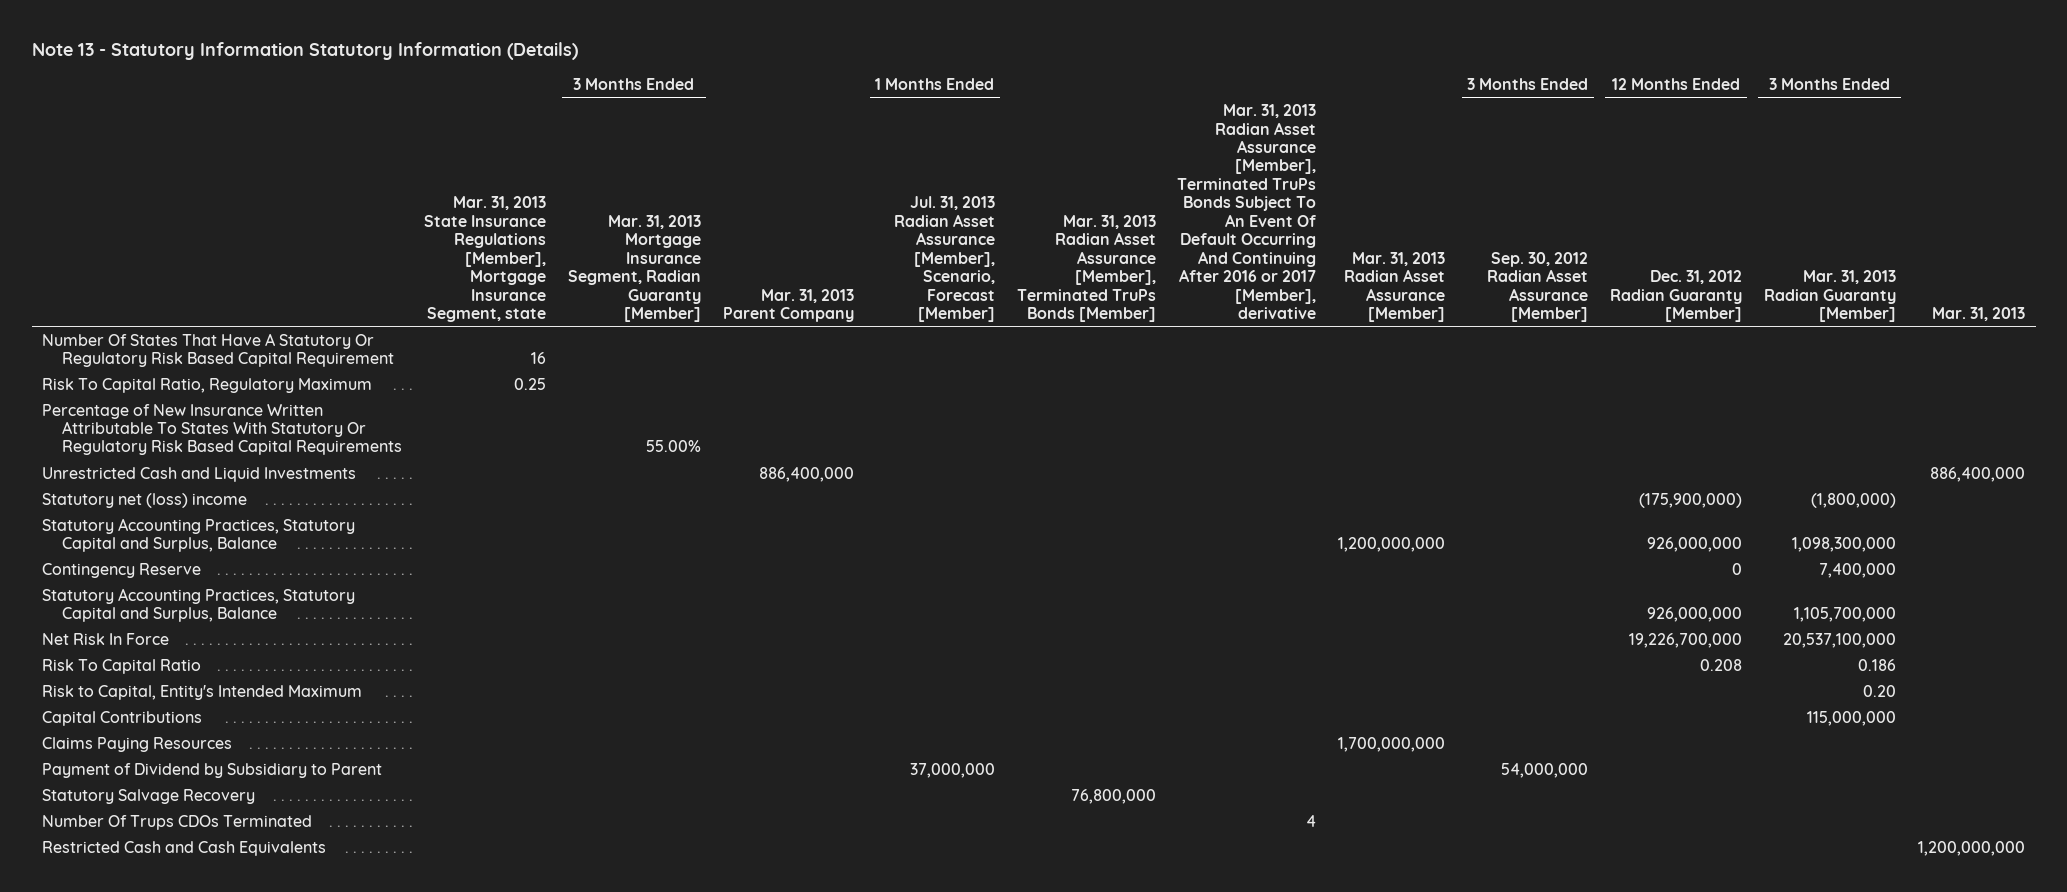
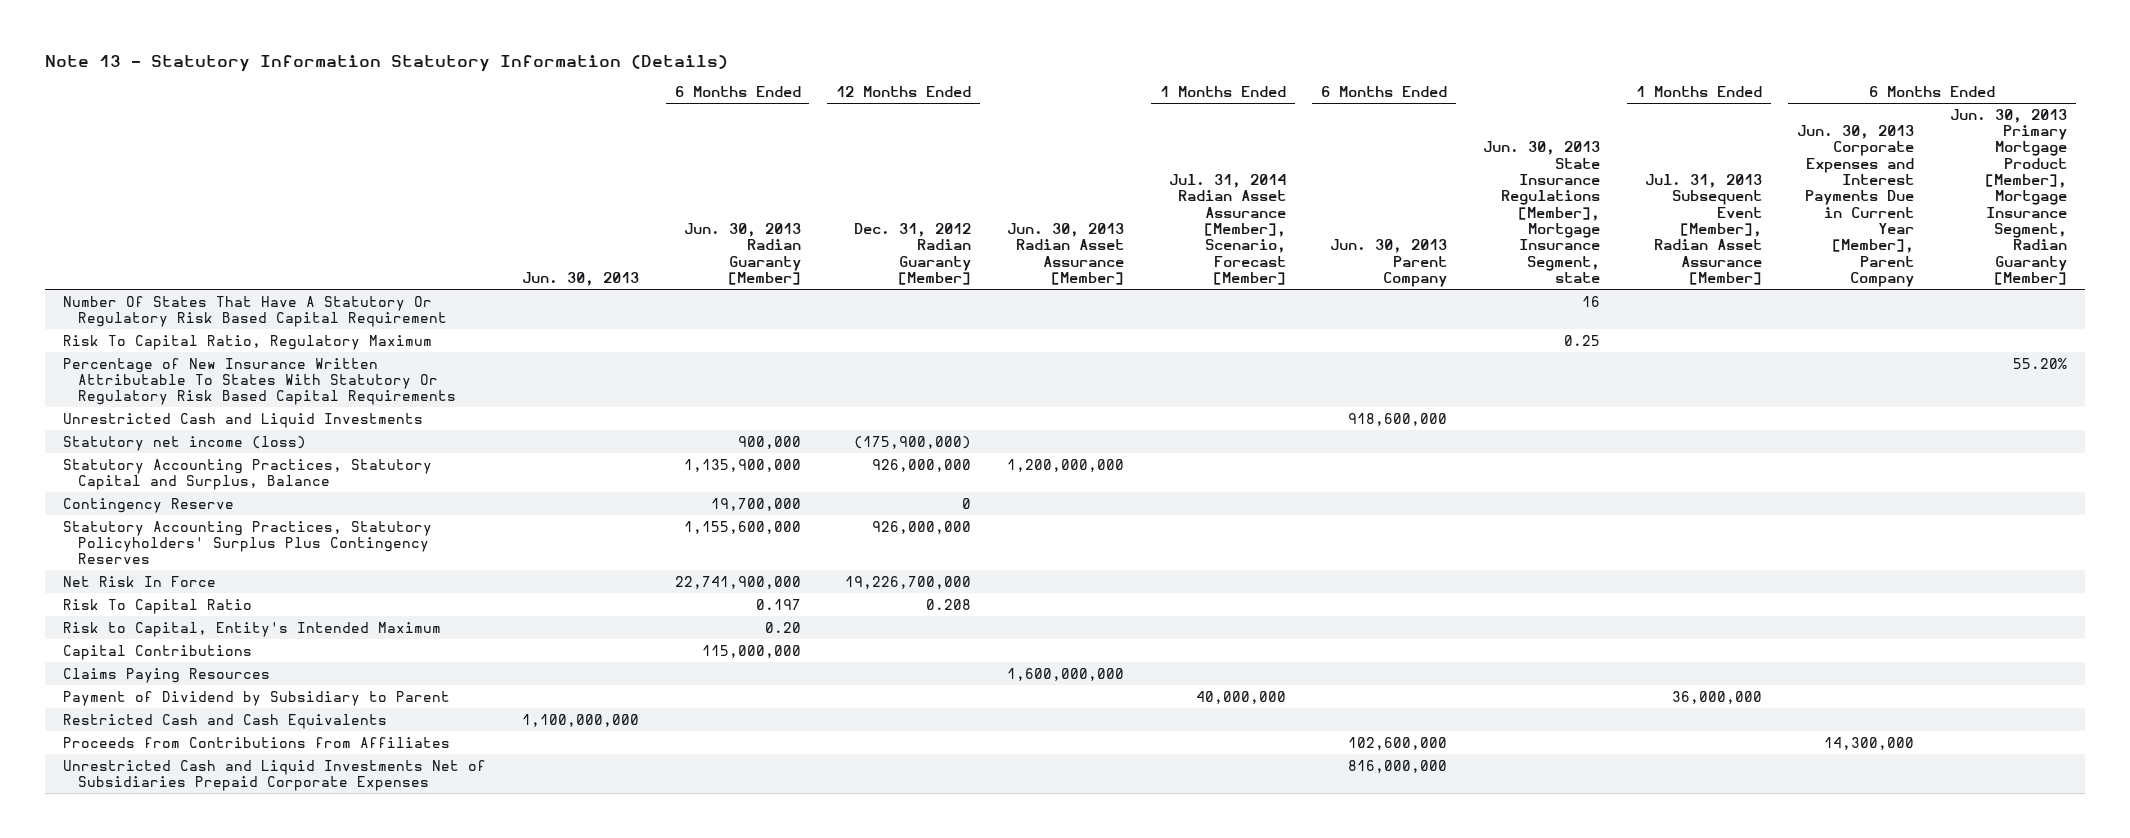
- | Mar. 31, 2013 State Insurance Regulations [Member], Mortgage Insurance Segment, state | 3 Months Ended Mar. 31, 2013 Mortgage Insurance Segment, Radian Guaranty [Member] | Mar. 31, 2013 Parent Company | 1 Months Ended Jul. 31, 2013 Radian Asset Assurance [Member], Scenario, Forecast [Member] | Mar. 31, 2013 Radian Asset Assurance [Member], Terminated TruPs Bonds [Member] | Mar. 31, 2013 Radian Asset Assurance [Member], Terminated TruPs Bonds Subject To An Event Of Default Occurring And Continuing After 2016 or 2017 [Member], derivative | Mar. 31, 2013 Radian Asset Assurance [Member] | 3 Months Ended Sep. 30, 2012 Radian Asset Assurance [Member] | 12 Months Ended Dec. 31, 2012 Radian Guaranty [Member] | 3 Months Ended Mar. 31, 2013 Radian Guaranty [Member] | Mar. 31, 2013
+ | Jun. 30, 2013 | 6 Months Ended Jun. 30, 2013 Radian Guaranty [Member] | 12 Months Ended Dec. 31, 2012 Radian Guaranty [Member] | Jun. 30, 2013 Radian Asset Assurance [Member] | 1 Months Ended Jul. 31, 2014 Radian Asset Assurance [Member], Scenario, Forecast [Member] | 6 Months Ended Jun. 30, 2013 Parent Company | Jun. 30, 2013 State Insurance Regulations [Member], Mortgage Insurance Segment, state | 1 Months Ended Jul. 31, 2013 Subsequent Event [Member], Radian Asset Assurance [Member] | 6 Months Ended Jun. 30, 2013 Corporate Expenses and Interest Payments Due in Current Year [Member], Parent Company | 6 Months Ended Jun. 30, 2013 Primary Mortgage Product [Member], Mortgage Insurance Segment, Radian Guaranty [Member]
- Statutory net (loss) income | | | | | | | | | (175,900,000) | (1,800,000) |
+ Statutory net income (loss) | | 900,000 | (175,900,000) | | | | | | |
- Statutory Accounting Practices, Statutory Capital and Surplus, Balance | | | | | | | | | 926,000,000 | 1,105,700,000 |
+ Statutory Accounting Practices, Statutory Policyholders' Surplus Plus Contingency Reserves | | 1,155,600,000 | 926,000,000 | | | | | | |
- Statutory Salvage Recovery | | | | | 76,800,000 | | | | | |
- Number Of Trups CDOs Terminated | | | | | | 4 | | | | |
+ Proceeds from Contributions from Affiliates | | | | | | 102,600,000 | | | 14,300,000 |
+ Unrestricted Cash and Liquid Investments Net of Subsidiaries Prepaid Corporate Expenses | | | | | | 816,000,000 | | | |

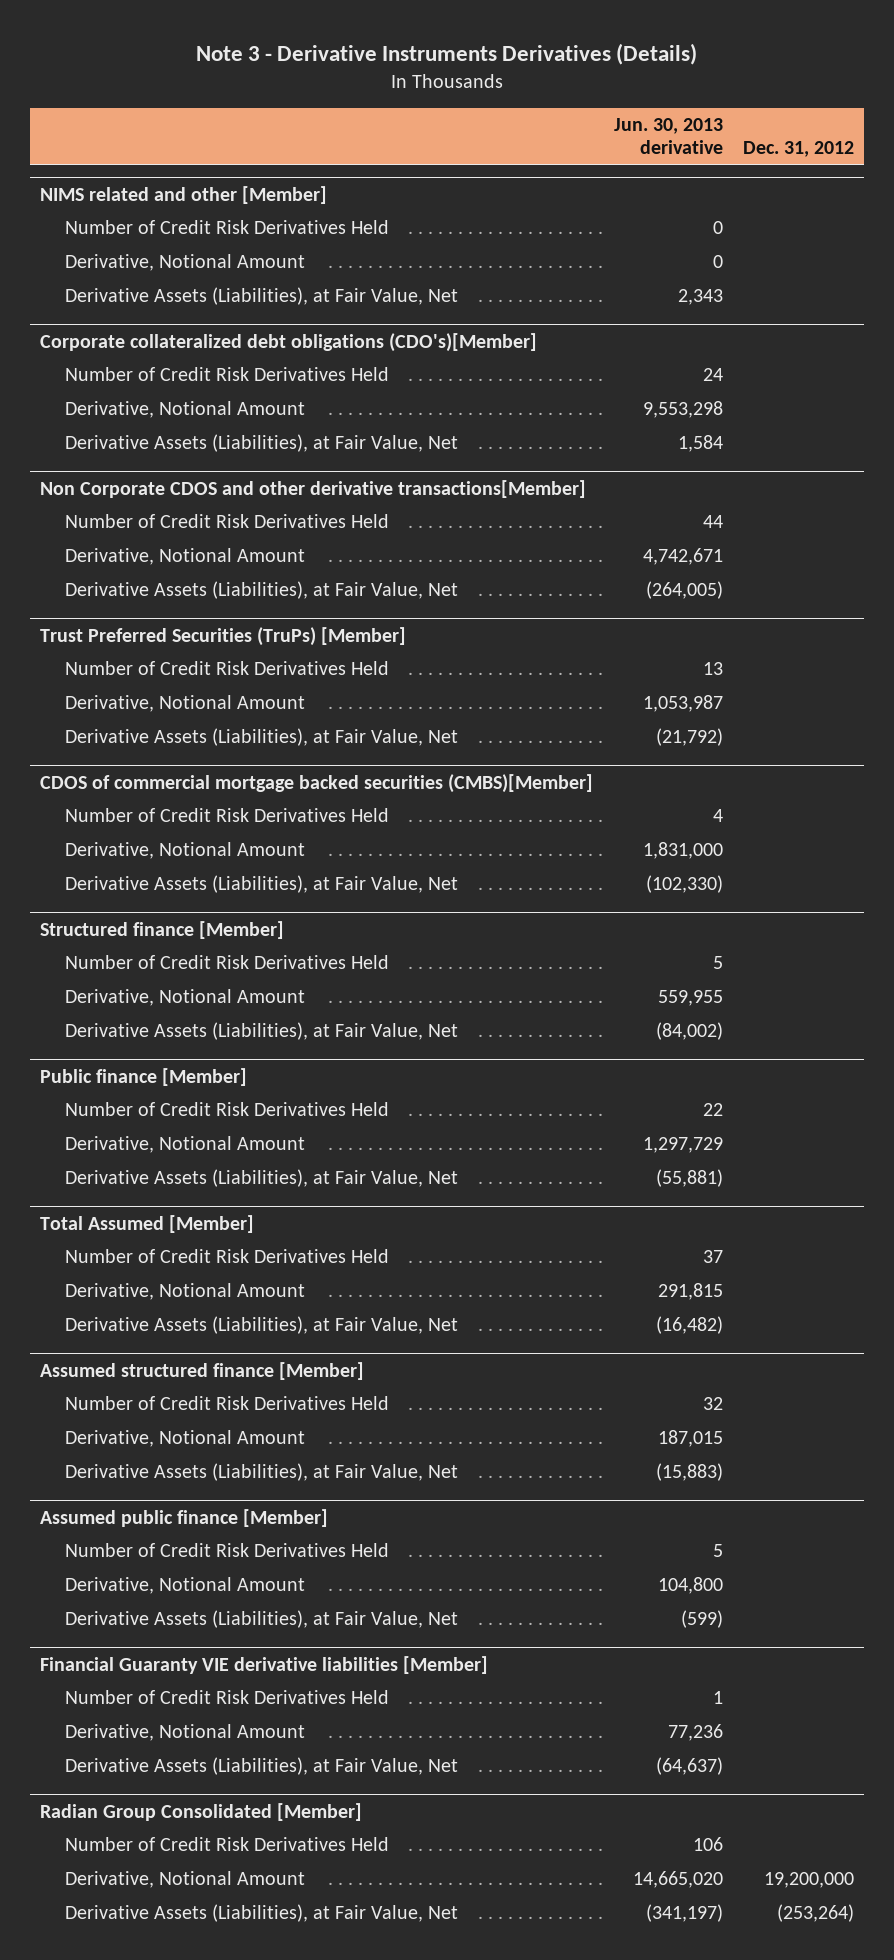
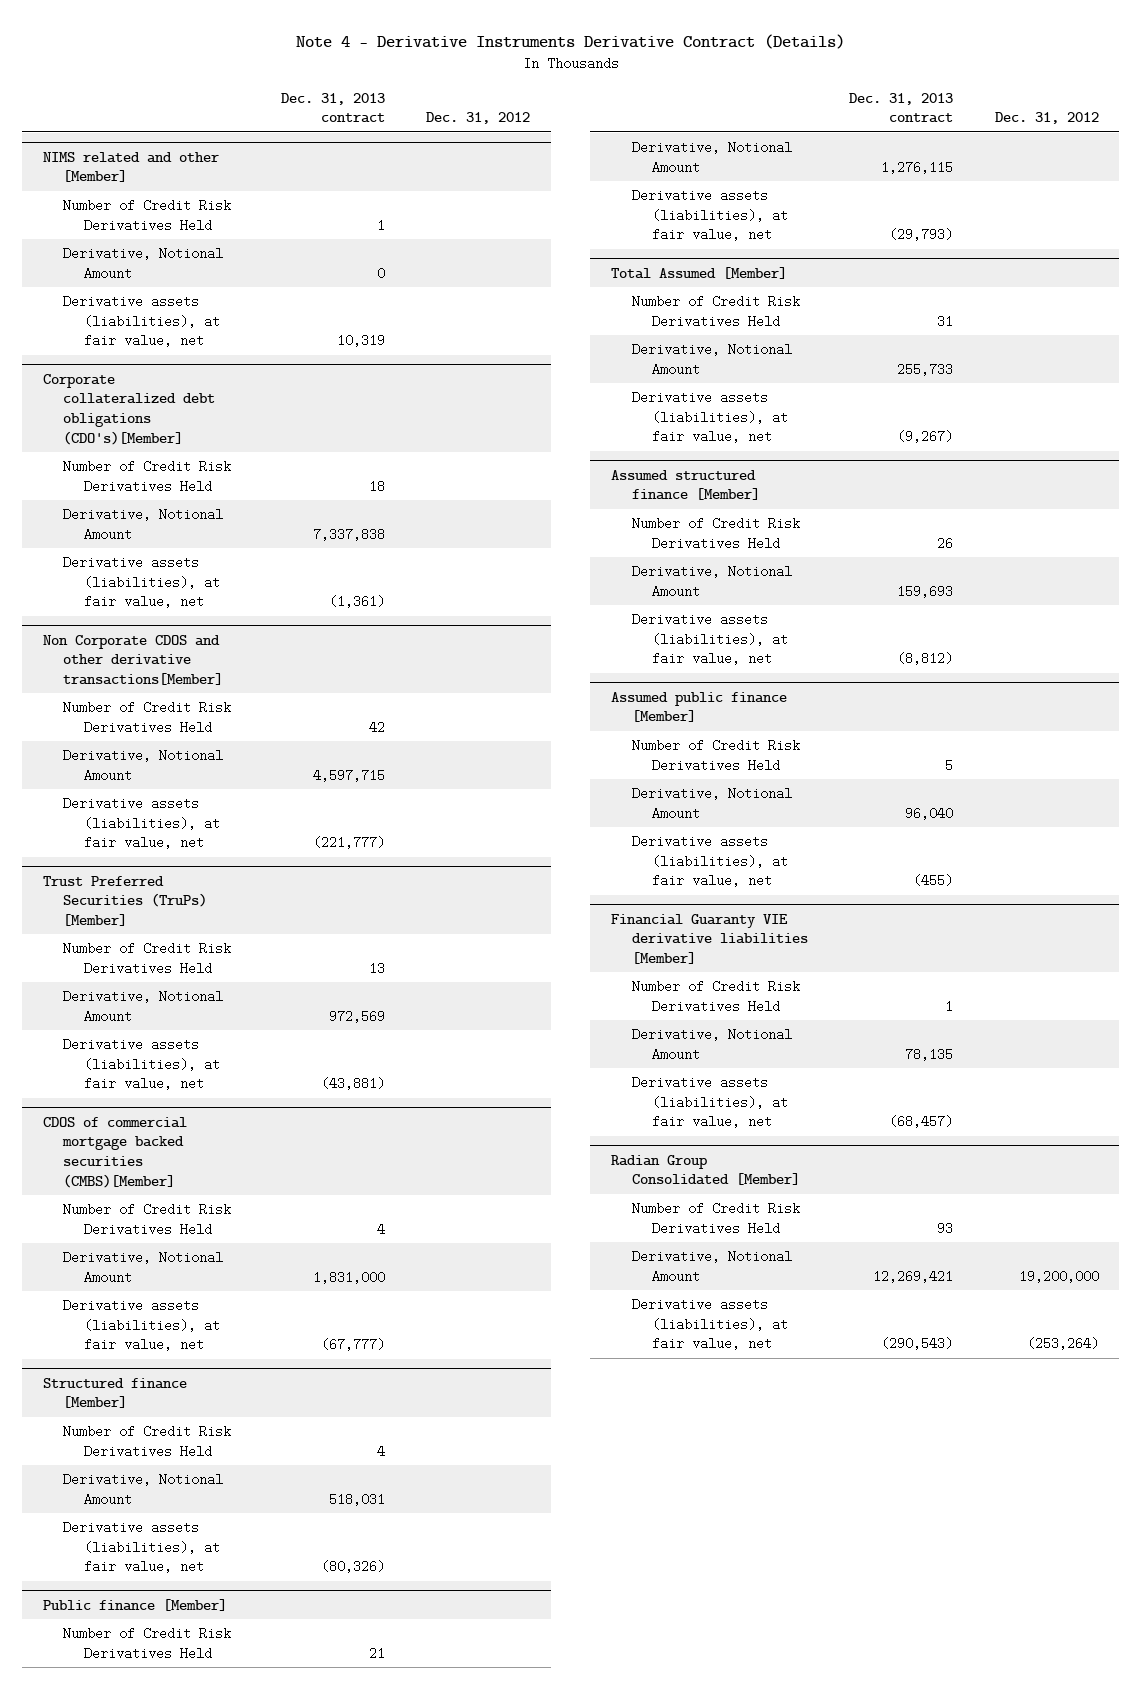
- Note 3 - Derivative Instruments Derivatives (Details)
+ Note 4 - Derivative Instruments Derivative Contract (Details)
- | Jun. 30, 2013 derivative | Dec. 31, 2012
+ | Dec. 31, 2013 contract | Dec. 31, 2012
@ NIMS related and other [Member]
- Derivative Assets (Liabilities), at Fair Value, Net | 2,343 |
+ Derivative assets (liabilities), at fair value, net | 10,319 |
@ Corporate collateralized debt obligations (CDO's)[Member]
- Derivative Assets (Liabilities), at Fair Value, Net | 1,584 |
+ Derivative assets (liabilities), at fair value, net | (1,361) |
@ Non Corporate CDOS and other derivative transactions[Member]
- Derivative Assets (Liabilities), at Fair Value, Net | (264,005) |
+ Derivative assets (liabilities), at fair value, net | (221,777) |
@ Trust Preferred Securities (TruPs) [Member]
- Derivative Assets (Liabilities), at Fair Value, Net | (21,792) |
+ Derivative assets (liabilities), at fair value, net | (43,881) |
@ CDOS of commercial mortgage backed securities (CMBS)[Member]
- Derivative Assets (Liabilities), at Fair Value, Net | (102,330) |
+ Derivative assets (liabilities), at fair value, net | (67,777) |
@ Structured finance [Member]
- Derivative Assets (Liabilities), at Fair Value, Net | (84,002) |
+ Derivative assets (liabilities), at fair value, net | (80,326) |
@ Public finance [Member]
- Derivative Assets (Liabilities), at Fair Value, Net | (55,881) |
+ Derivative assets (liabilities), at fair value, net | (29,793) |
@ Total Assumed [Member]
- Derivative Assets (Liabilities), at Fair Value, Net | (16,482) |
+ Derivative assets (liabilities), at fair value, net | (9,267) |
@ Assumed structured finance [Member]
- Derivative Assets (Liabilities), at Fair Value, Net | (15,883) |
+ Derivative assets (liabilities), at fair value, net | (8,812) |
@ Assumed public finance [Member]
- Derivative Assets (Liabilities), at Fair Value, Net | (599) |
+ Derivative assets (liabilities), at fair value, net | (455) |
@ Financial Guaranty VIE derivative liabilities [Member]
- Derivative Assets (Liabilities), at Fair Value, Net | (64,637) |
+ Derivative assets (liabilities), at fair value, net | (68,457) |
@ Radian Group Consolidated [Member]
- Derivative Assets (Liabilities), at Fair Value, Net | (341,197) | (253,264)
+ Derivative assets (liabilities), at fair value, net | (290,543) | (253,264)

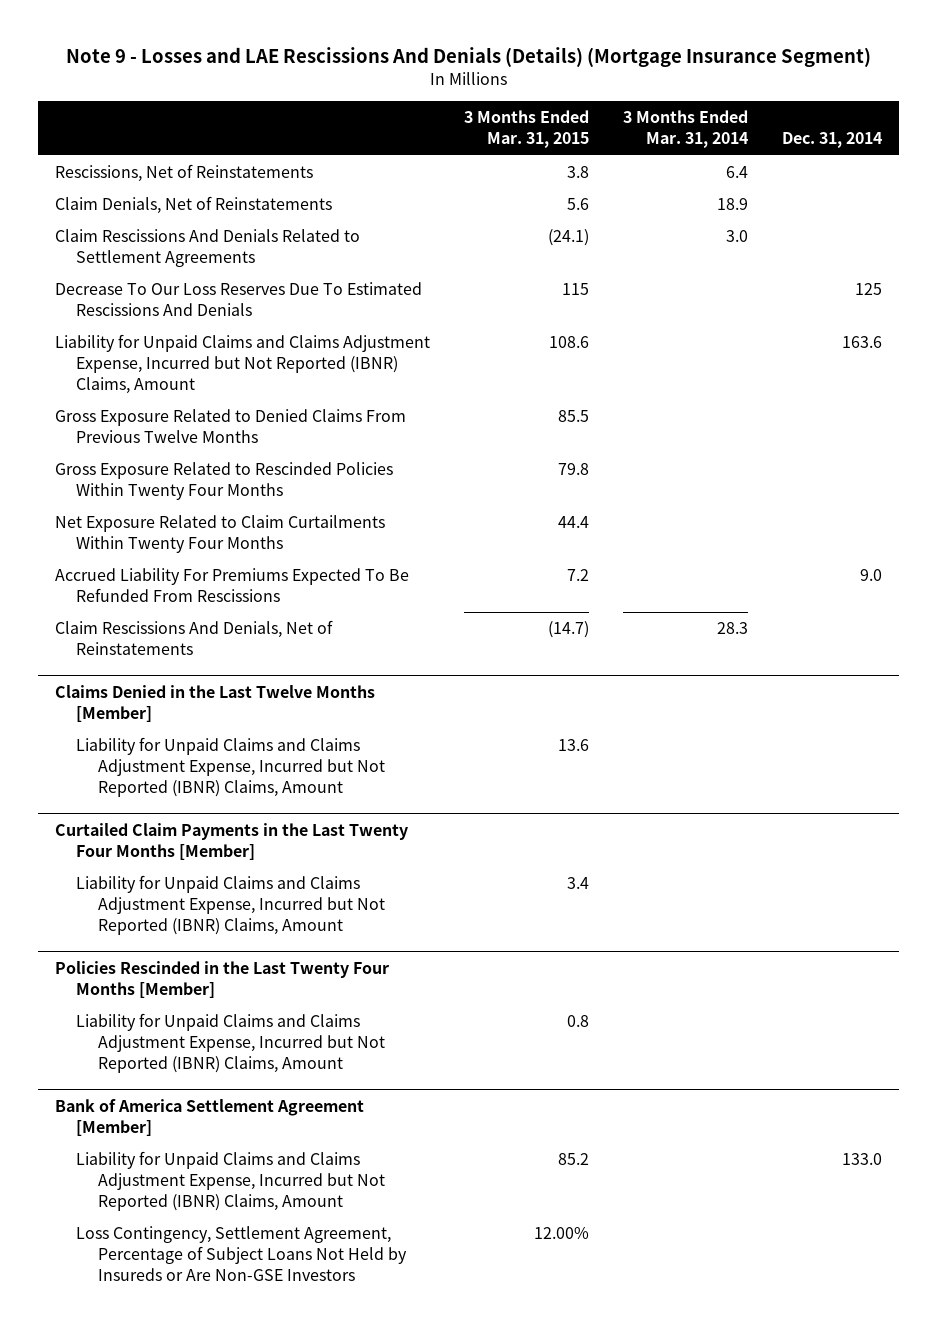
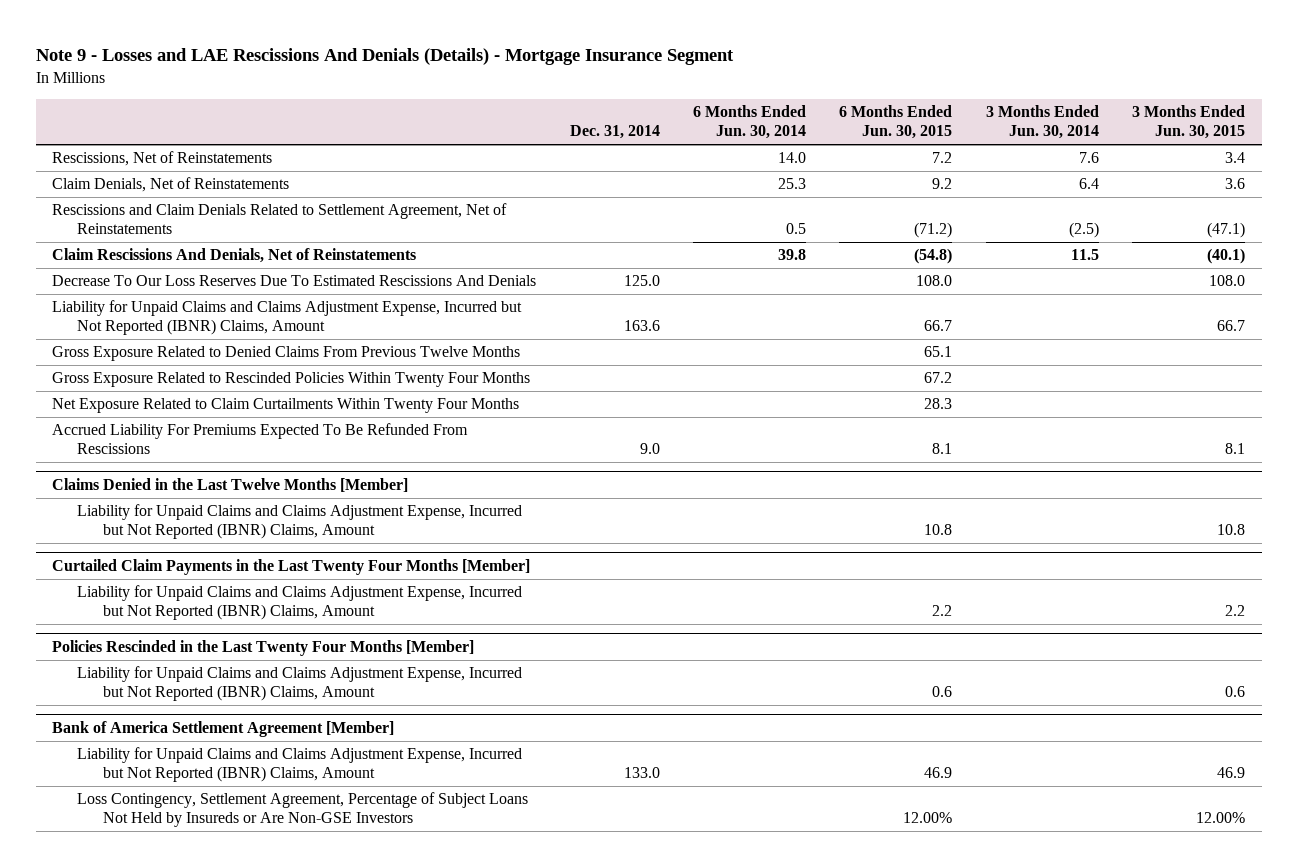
- Note 9 - Losses and LAE Rescissions And Denials (Details) (Mortgage Insurance Segment)
+ Note 9 - Losses and LAE Rescissions And Denials (Details) - Mortgage Insurance Segment
- | 3 Months Ended Mar. 31, 2015 | 3 Months Ended Mar. 31, 2014 | Dec. 31, 2014
+ | Dec. 31, 2014 | 6 Months Ended Jun. 30, 2014 | 6 Months Ended Jun. 30, 2015 | 3 Months Ended Jun. 30, 2014 | 3 Months Ended Jun. 30, 2015
- Claim Rescissions And Denials Related to Settlement Agreements | (24.1) | 3.0 |
- Decrease To Our Loss Reserves Due To Estimated Rescissions And Denials | 115 | | 125
+ Rescissions and Claim Denials Related to Settlement Agreement, Net of Reinstatements | | 0.5 | (71.2) | (2.5) | (47.1)
moved up: Claim Rescissions And Denials, Net of Reinstatements | | 39.8 | (54.8) | 11.5 | (40.1)
+ Decrease To Our Loss Reserves Due To Estimated Rescissions And Denials | 125.0 | | 108.0 | | 108.0

